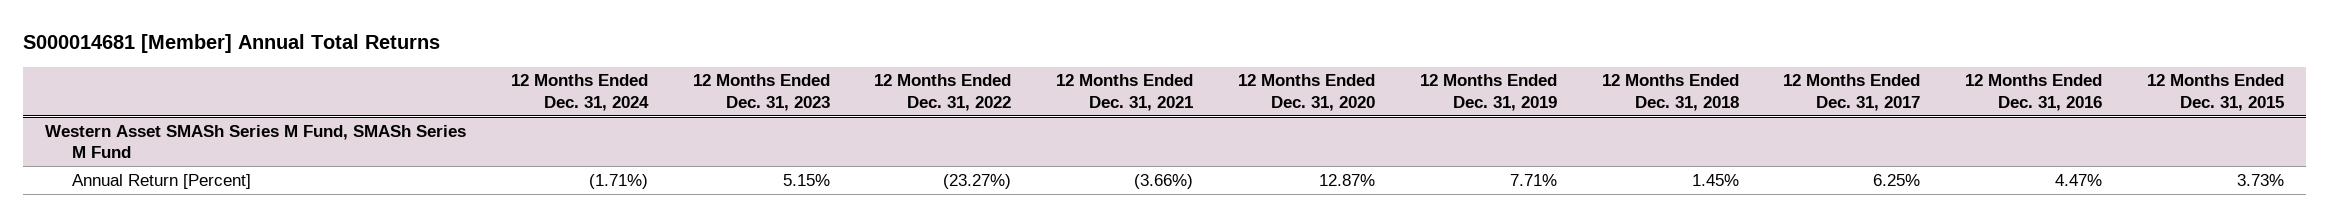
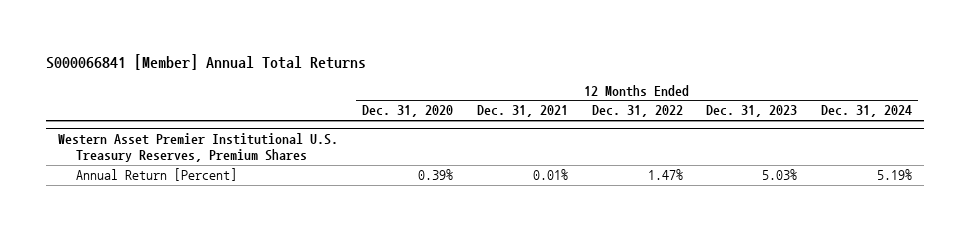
- S000014681 [Member] Annual Total Returns
+ S000066841 [Member] Annual Total Returns
- | 12 Months Ended Dec. 31, 2024 | 12 Months Ended Dec. 31, 2023 | 12 Months Ended Dec. 31, 2022 | 12 Months Ended Dec. 31, 2021 | 12 Months Ended Dec. 31, 2020 | 12 Months Ended Dec. 31, 2019 | 12 Months Ended Dec. 31, 2018 | 12 Months Ended Dec. 31, 2017 | 12 Months Ended Dec. 31, 2016 | 12 Months Ended Dec. 31, 2015
+ | 12 Months Ended Dec. 31, 2020 | 12 Months Ended Dec. 31, 2021 | 12 Months Ended Dec. 31, 2022 | 12 Months Ended Dec. 31, 2023 | 12 Months Ended Dec. 31, 2024
- Western Asset SMASh Series M Fund, SMASh Series M Fund
- Annual Return [Percent] | (1.71%) | 5.15% | (23.27%) | (3.66%) | 12.87% | 7.71% | 1.45% | 6.25% | 4.47% | 3.73%
+ Western Asset Premier Institutional U.S. Treasury Reserves, Premium Shares
+ Annual Return [Percent] | 0.39% | 0.01% | 1.47% | 5.03% | 5.19%

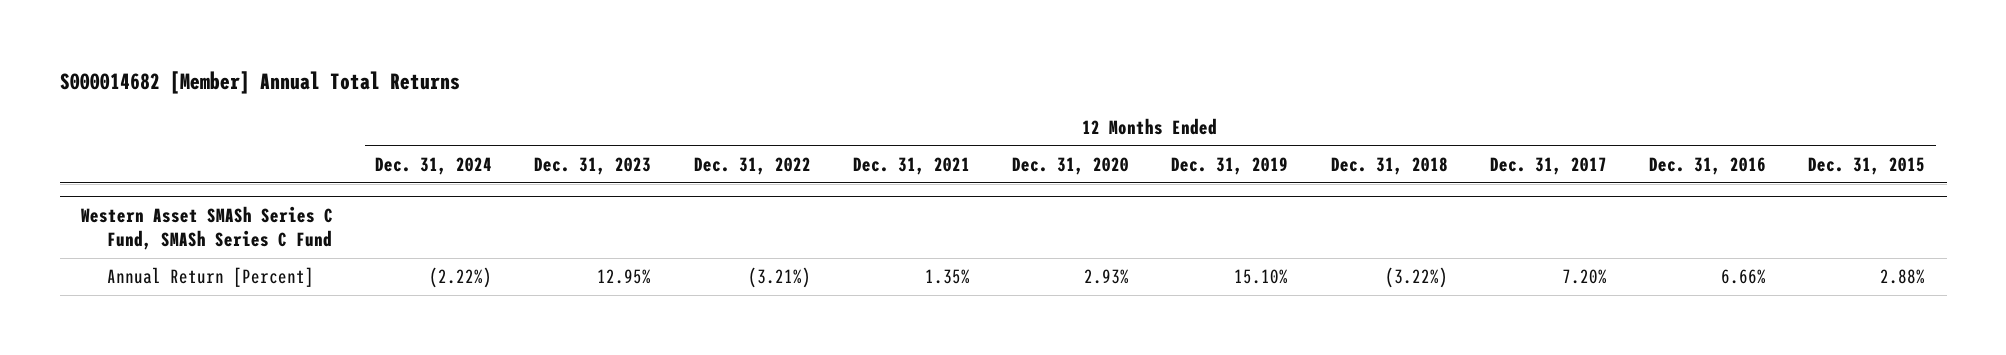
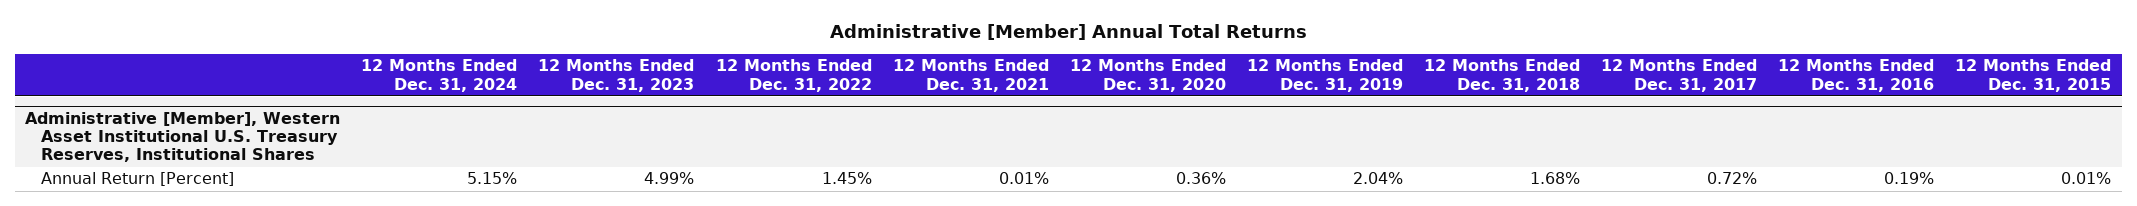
- S000014682 [Member] Annual Total Returns
+ Administrative [Member] Annual Total Returns
- Western Asset SMASh Series C Fund, SMASh Series C Fund
- Annual Return [Percent] | (2.22%) | 12.95% | (3.21%) | 1.35% | 2.93% | 15.10% | (3.22%) | 7.20% | 6.66% | 2.88%
+ Administrative [Member], Western Asset Institutional U.S. Treasury Reserves, Institutional Shares
+ Annual Return [Percent] | 5.15% | 4.99% | 1.45% | 0.01% | 0.36% | 2.04% | 1.68% | 0.72% | 0.19% | 0.01%

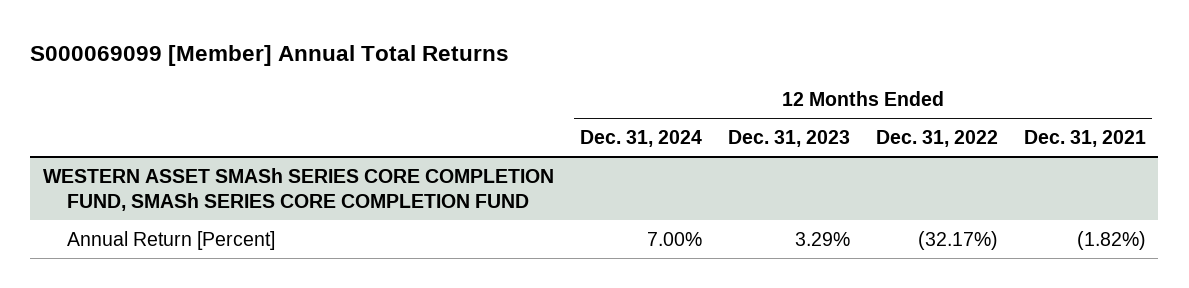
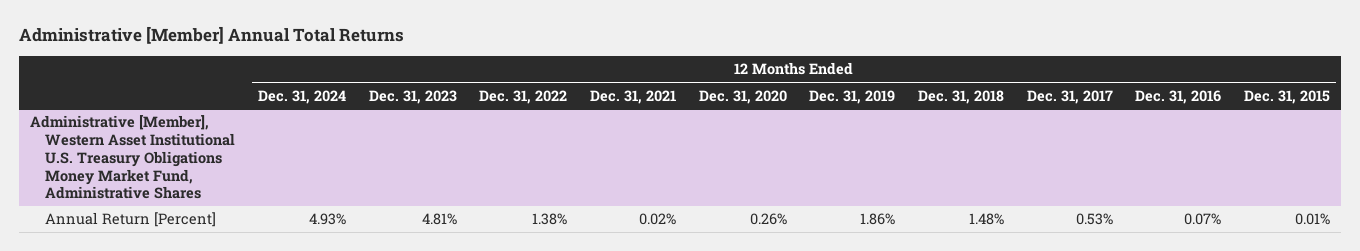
- S000069099 [Member] Annual Total Returns
+ Administrative [Member] Annual Total Returns
- | 12 Months Ended Dec. 31, 2024 | 12 Months Ended Dec. 31, 2023 | 12 Months Ended Dec. 31, 2022 | 12 Months Ended Dec. 31, 2021
+ | 12 Months Ended Dec. 31, 2024 | 12 Months Ended Dec. 31, 2023 | 12 Months Ended Dec. 31, 2022 | 12 Months Ended Dec. 31, 2021 | 12 Months Ended Dec. 31, 2020 | 12 Months Ended Dec. 31, 2019 | 12 Months Ended Dec. 31, 2018 | 12 Months Ended Dec. 31, 2017 | 12 Months Ended Dec. 31, 2016 | 12 Months Ended Dec. 31, 2015
- WESTERN ASSET SMASh SERIES CORE COMPLETION FUND, SMASh SERIES CORE COMPLETION FUND
- Annual Return [Percent] | 7.00% | 3.29% | (32.17%) | (1.82%)
+ Administrative [Member], Western Asset Institutional U.S. Treasury Obligations Money Market Fund, Administrative Shares
+ Annual Return [Percent] | 4.93% | 4.81% | 1.38% | 0.02% | 0.26% | 1.86% | 1.48% | 0.53% | 0.07% | 0.01%

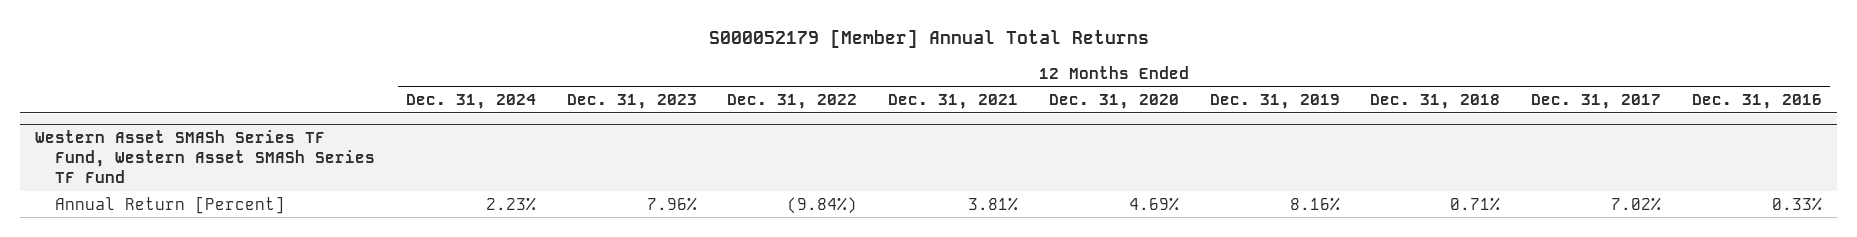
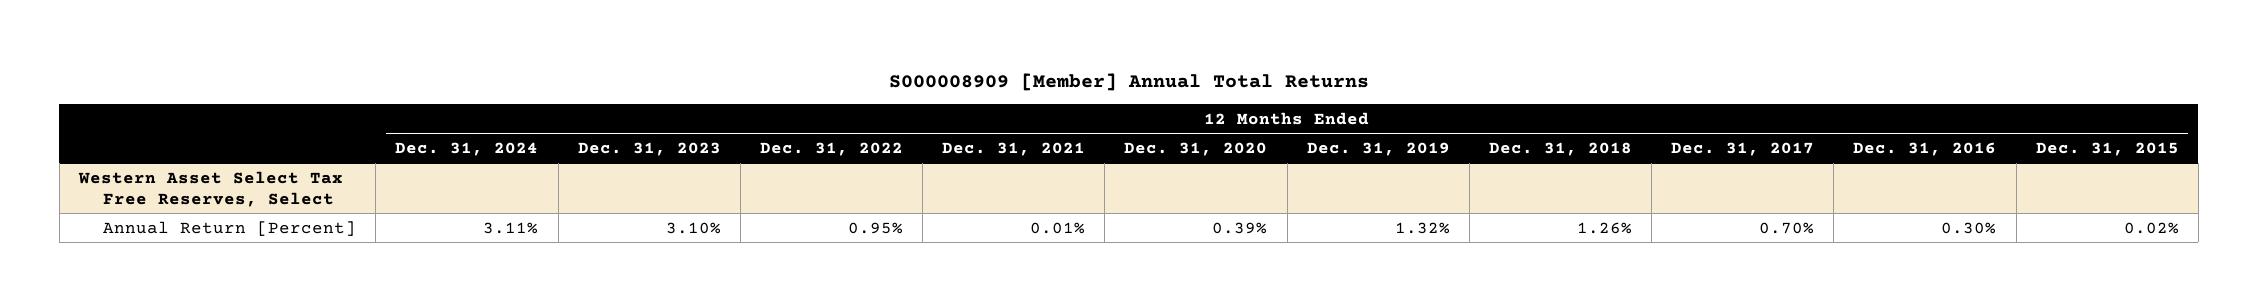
- S000052179 [Member] Annual Total Returns
+ S000008909 [Member] Annual Total Returns
- | 12 Months Ended Dec. 31, 2024 | 12 Months Ended Dec. 31, 2023 | 12 Months Ended Dec. 31, 2022 | 12 Months Ended Dec. 31, 2021 | 12 Months Ended Dec. 31, 2020 | 12 Months Ended Dec. 31, 2019 | 12 Months Ended Dec. 31, 2018 | 12 Months Ended Dec. 31, 2017 | 12 Months Ended Dec. 31, 2016
+ | 12 Months Ended Dec. 31, 2024 | 12 Months Ended Dec. 31, 2023 | 12 Months Ended Dec. 31, 2022 | 12 Months Ended Dec. 31, 2021 | 12 Months Ended Dec. 31, 2020 | 12 Months Ended Dec. 31, 2019 | 12 Months Ended Dec. 31, 2018 | 12 Months Ended Dec. 31, 2017 | 12 Months Ended Dec. 31, 2016 | 12 Months Ended Dec. 31, 2015
- Western Asset SMASh Series TF Fund, Western Asset SMASh Series TF Fund
- Annual Return [Percent] | 2.23% | 7.96% | (9.84%) | 3.81% | 4.69% | 8.16% | 0.71% | 7.02% | 0.33%
+ Western Asset Select Tax Free Reserves, Select
+ Annual Return [Percent] | 3.11% | 3.10% | 0.95% | 0.01% | 0.39% | 1.32% | 1.26% | 0.70% | 0.30% | 0.02%

